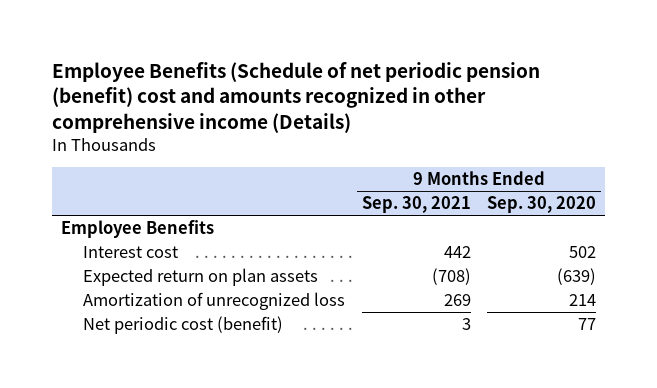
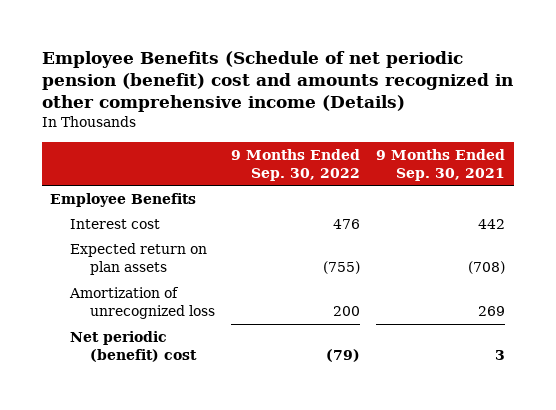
- | 9 Months Ended Sep. 30, 2021 | 9 Months Ended Sep. 30, 2020
+ | 9 Months Ended Sep. 30, 2022 | 9 Months Ended Sep. 30, 2021
- Net periodic cost (benefit) | 3 | 77
+ Net periodic (benefit) cost | (79) | 3

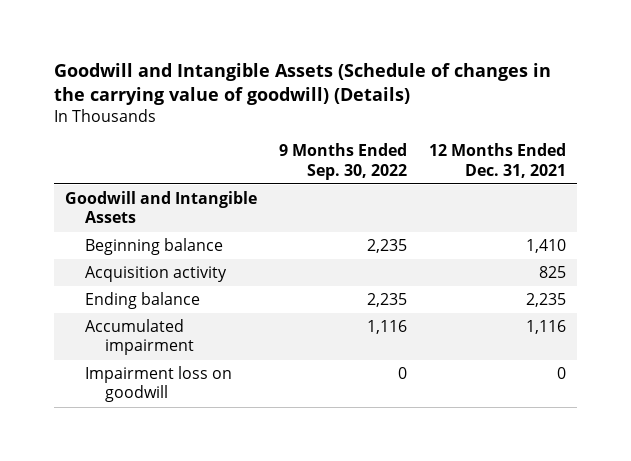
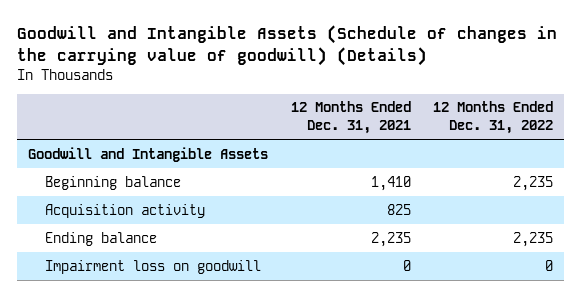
- | 9 Months Ended Sep. 30, 2022 | 12 Months Ended Dec. 31, 2021
+ | 12 Months Ended Dec. 31, 2021 | 12 Months Ended Dec. 31, 2022
- Accumulated impairment | 1,116 | 1,116

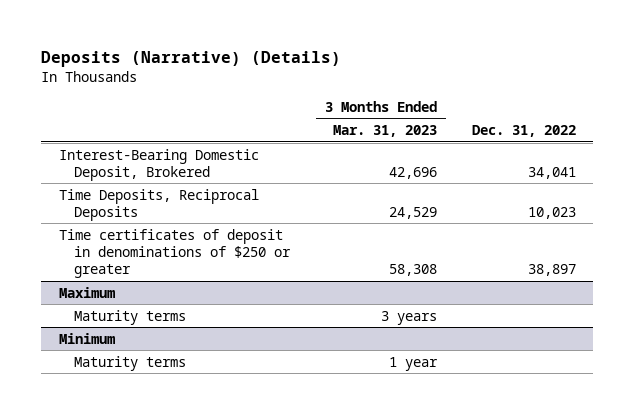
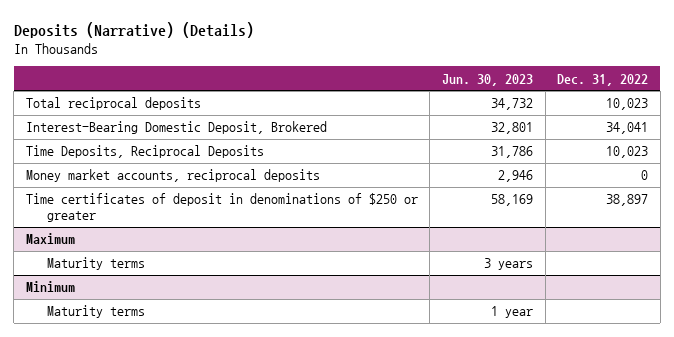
- | 3 Months Ended Mar. 31, 2023 | Dec. 31, 2022
+ | Jun. 30, 2023 | Dec. 31, 2022
+ Total reciprocal deposits | 34,732 | 10,023
+ Money market accounts, reciprocal deposits | 2,946 | 0

